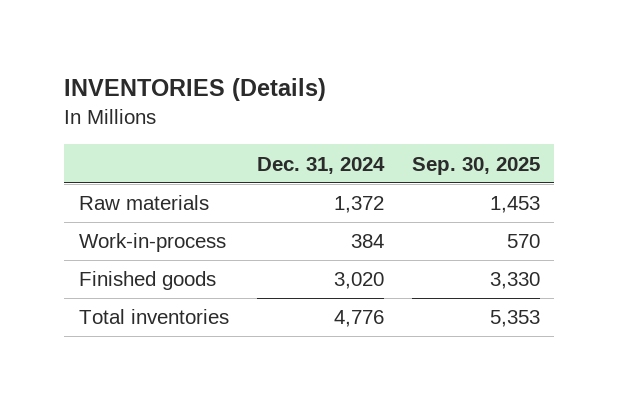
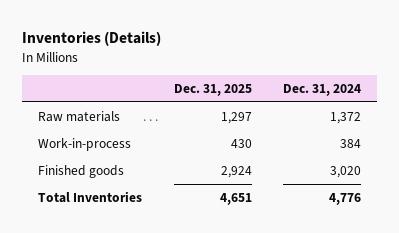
- INVENTORIES (Details)
+ Inventories (Details)
- | Dec. 31, 2024 | Sep. 30, 2025
+ | Dec. 31, 2025 | Dec. 31, 2024
- Total inventories | 4,776 | 5,353
+ Total Inventories | 4,651 | 4,776

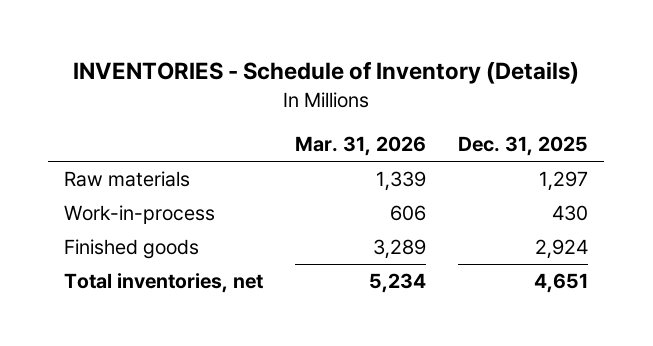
- Inventories (Details)
+ INVENTORIES - Schedule of Inventory (Details)
- | Dec. 31, 2025 | Dec. 31, 2024
+ | Mar. 31, 2026 | Dec. 31, 2025
- Total Inventories | 4,651 | 4,776
+ Total inventories, net | 5,234 | 4,651

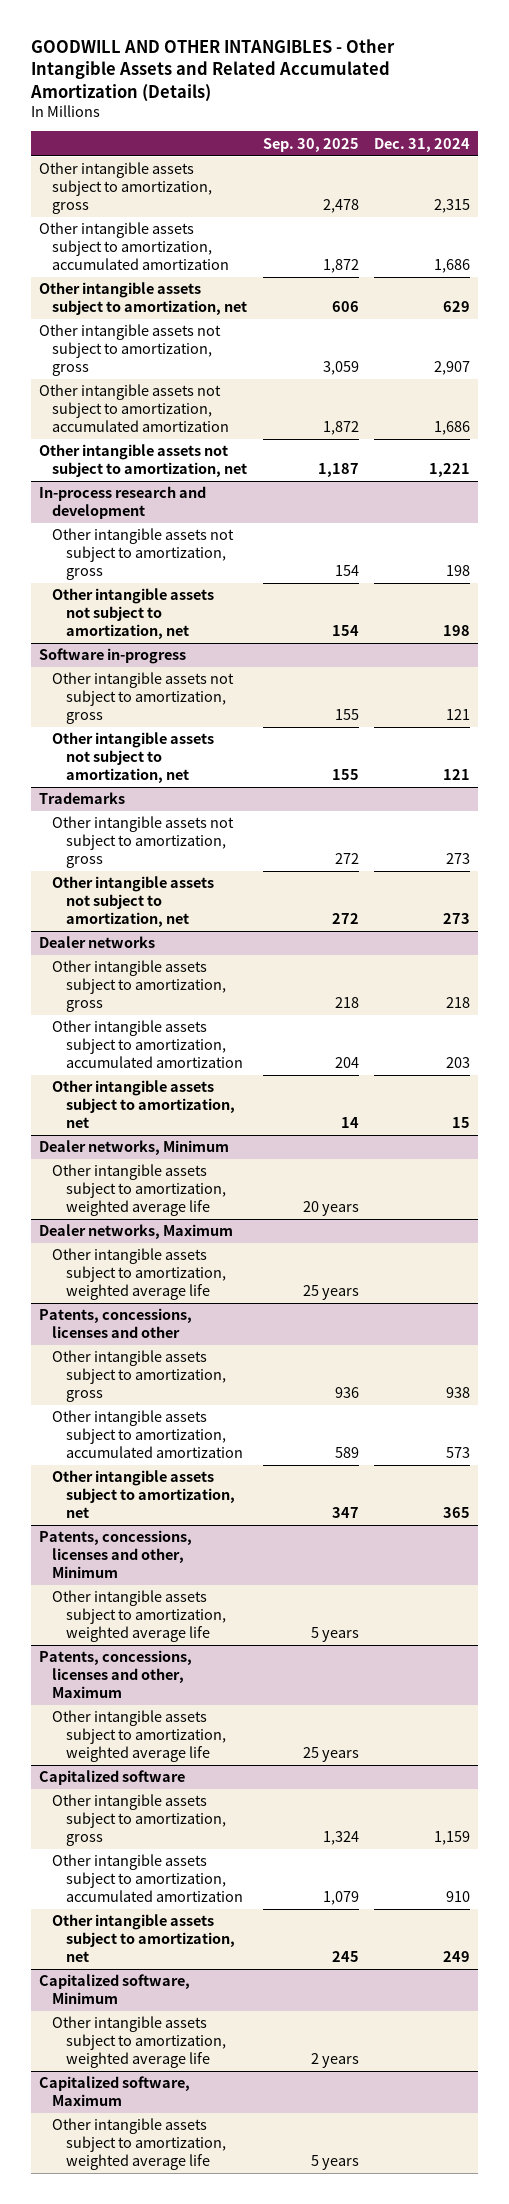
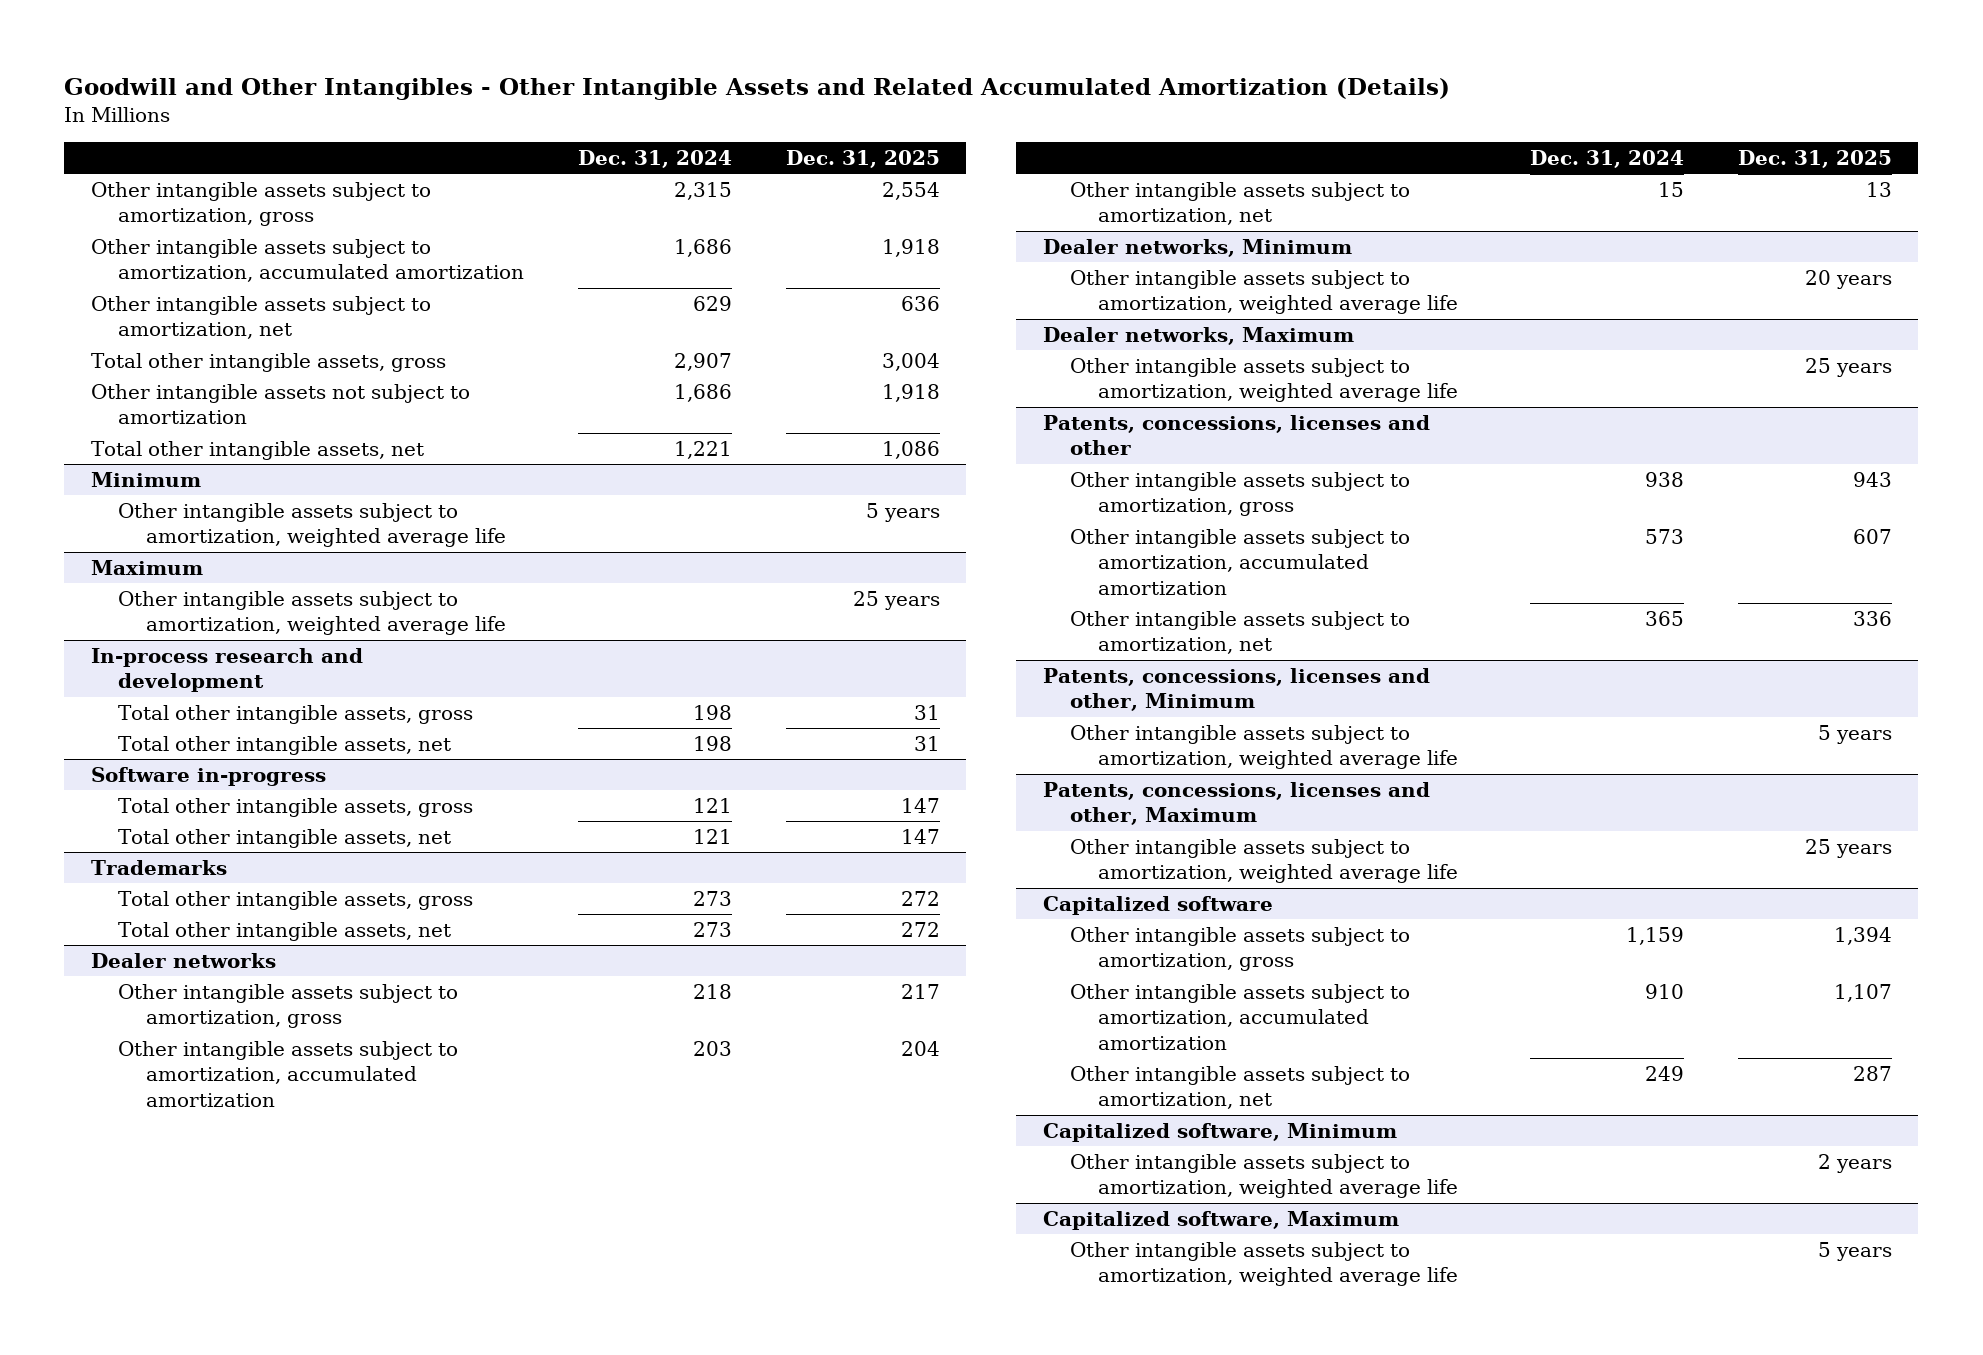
- GOODWILL AND OTHER INTANGIBLES - Other Intangible Assets and Related Accumulated Amortization (Details)
+ Goodwill and Other Intangibles - Other Intangible Assets and Related Accumulated Amortization (Details)
- | Sep. 30, 2025 | Dec. 31, 2024
+ | Dec. 31, 2024 | Dec. 31, 2025
- Other intangible assets not subject to amortization, gross | 3,059 | 2,907
- Other intangible assets not subject to amortization, accumulated amortization | 1,872 | 1,686
- Other intangible assets not subject to amortization, net | 1,187 | 1,221
+ Total other intangible assets, gross | 2,907 | 3,004
+ Other intangible assets not subject to amortization | 1,686 | 1,918
+ Total other intangible assets, net | 1,221 | 1,086
+ Minimum
+ Other intangible assets subject to amortization, weighted average life | | 5 years
+ Maximum
+ Other intangible assets subject to amortization, weighted average life | | 25 years
@ In-process research and development
- Other intangible assets not subject to amortization, gross | 154 | 198
- Other intangible assets not subject to amortization, net | 154 | 198
+ Total other intangible assets, gross | 198 | 31
+ Total other intangible assets, net | 198 | 31
@ Software in-progress
- Other intangible assets not subject to amortization, gross | 155 | 121
- Other intangible assets not subject to amortization, net | 155 | 121
+ Total other intangible assets, gross | 121 | 147
+ Total other intangible assets, net | 121 | 147
@ Trademarks
- Other intangible assets not subject to amortization, gross | 272 | 273
- Other intangible assets not subject to amortization, net | 272 | 273
+ Total other intangible assets, gross | 273 | 272
+ Total other intangible assets, net | 273 | 272

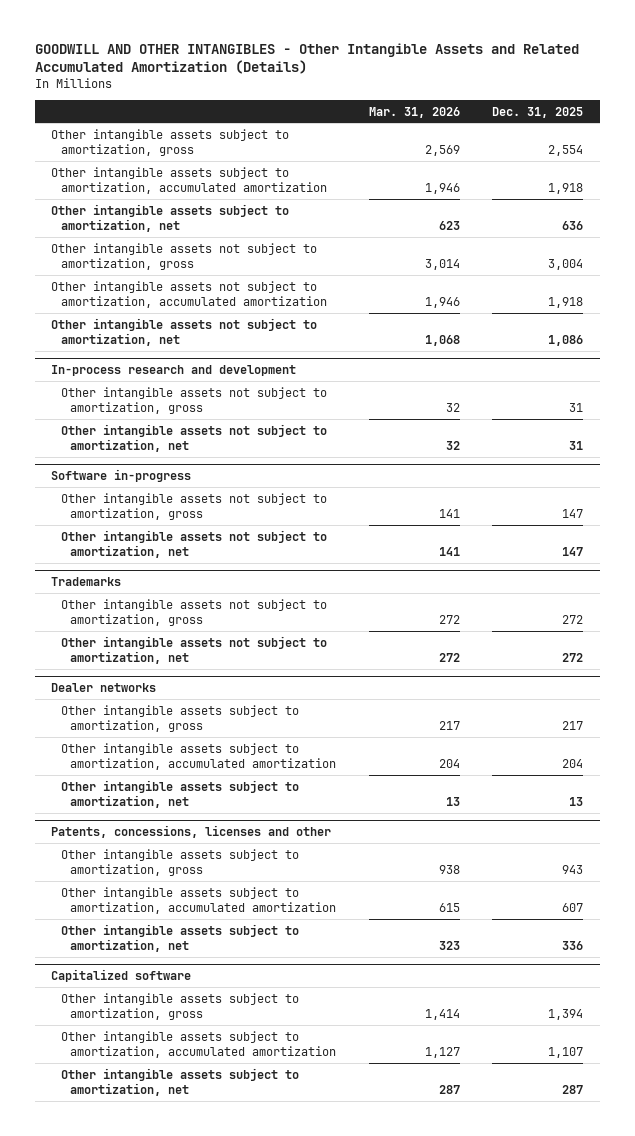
- Goodwill and Other Intangibles - Other Intangible Assets and Related Accumulated Amortization (Details)
+ GOODWILL AND OTHER INTANGIBLES - Other Intangible Assets and Related Accumulated Amortization (Details)
- | Dec. 31, 2024 | Dec. 31, 2025
+ | Mar. 31, 2026 | Dec. 31, 2025
- Total other intangible assets, gross | 2,907 | 3,004
- Other intangible assets not subject to amortization | 1,686 | 1,918
- Total other intangible assets, net | 1,221 | 1,086
- Minimum
- Other intangible assets subject to amortization, weighted average life | | 5 years
- Maximum
- Other intangible assets subject to amortization, weighted average life | | 25 years
+ Other intangible assets not subject to amortization, gross | 3,014 | 3,004
+ Other intangible assets not subject to amortization, accumulated amortization | 1,946 | 1,918
+ Other intangible assets not subject to amortization, net | 1,068 | 1,086
@ In-process research and development
- Total other intangible assets, gross | 198 | 31
- Total other intangible assets, net | 198 | 31
+ Other intangible assets not subject to amortization, gross | 32 | 31
+ Other intangible assets not subject to amortization, net | 32 | 31
@ Software in-progress
- Total other intangible assets, gross | 121 | 147
- Total other intangible assets, net | 121 | 147
+ Other intangible assets not subject to amortization, gross | 141 | 147
+ Other intangible assets not subject to amortization, net | 141 | 147
@ Trademarks
- Total other intangible assets, gross | 273 | 272
- Total other intangible assets, net | 273 | 272
+ Other intangible assets not subject to amortization, gross | 272 | 272
+ Other intangible assets not subject to amortization, net | 272 | 272
- Dealer networks, Minimum
- Other intangible assets subject to amortization, weighted average life | | 20 years
- Dealer networks, Maximum
- Other intangible assets subject to amortization, weighted average life | | 25 years
- Patents, concessions, licenses and other, Minimum
- Other intangible assets subject to amortization, weighted average life | | 5 years
- Patents, concessions, licenses and other, Maximum
- Other intangible assets subject to amortization, weighted average life | | 25 years
- Capitalized software, Minimum
- Other intangible assets subject to amortization, weighted average life | | 2 years
- Capitalized software, Maximum
- Other intangible assets subject to amortization, weighted average life | | 5 years

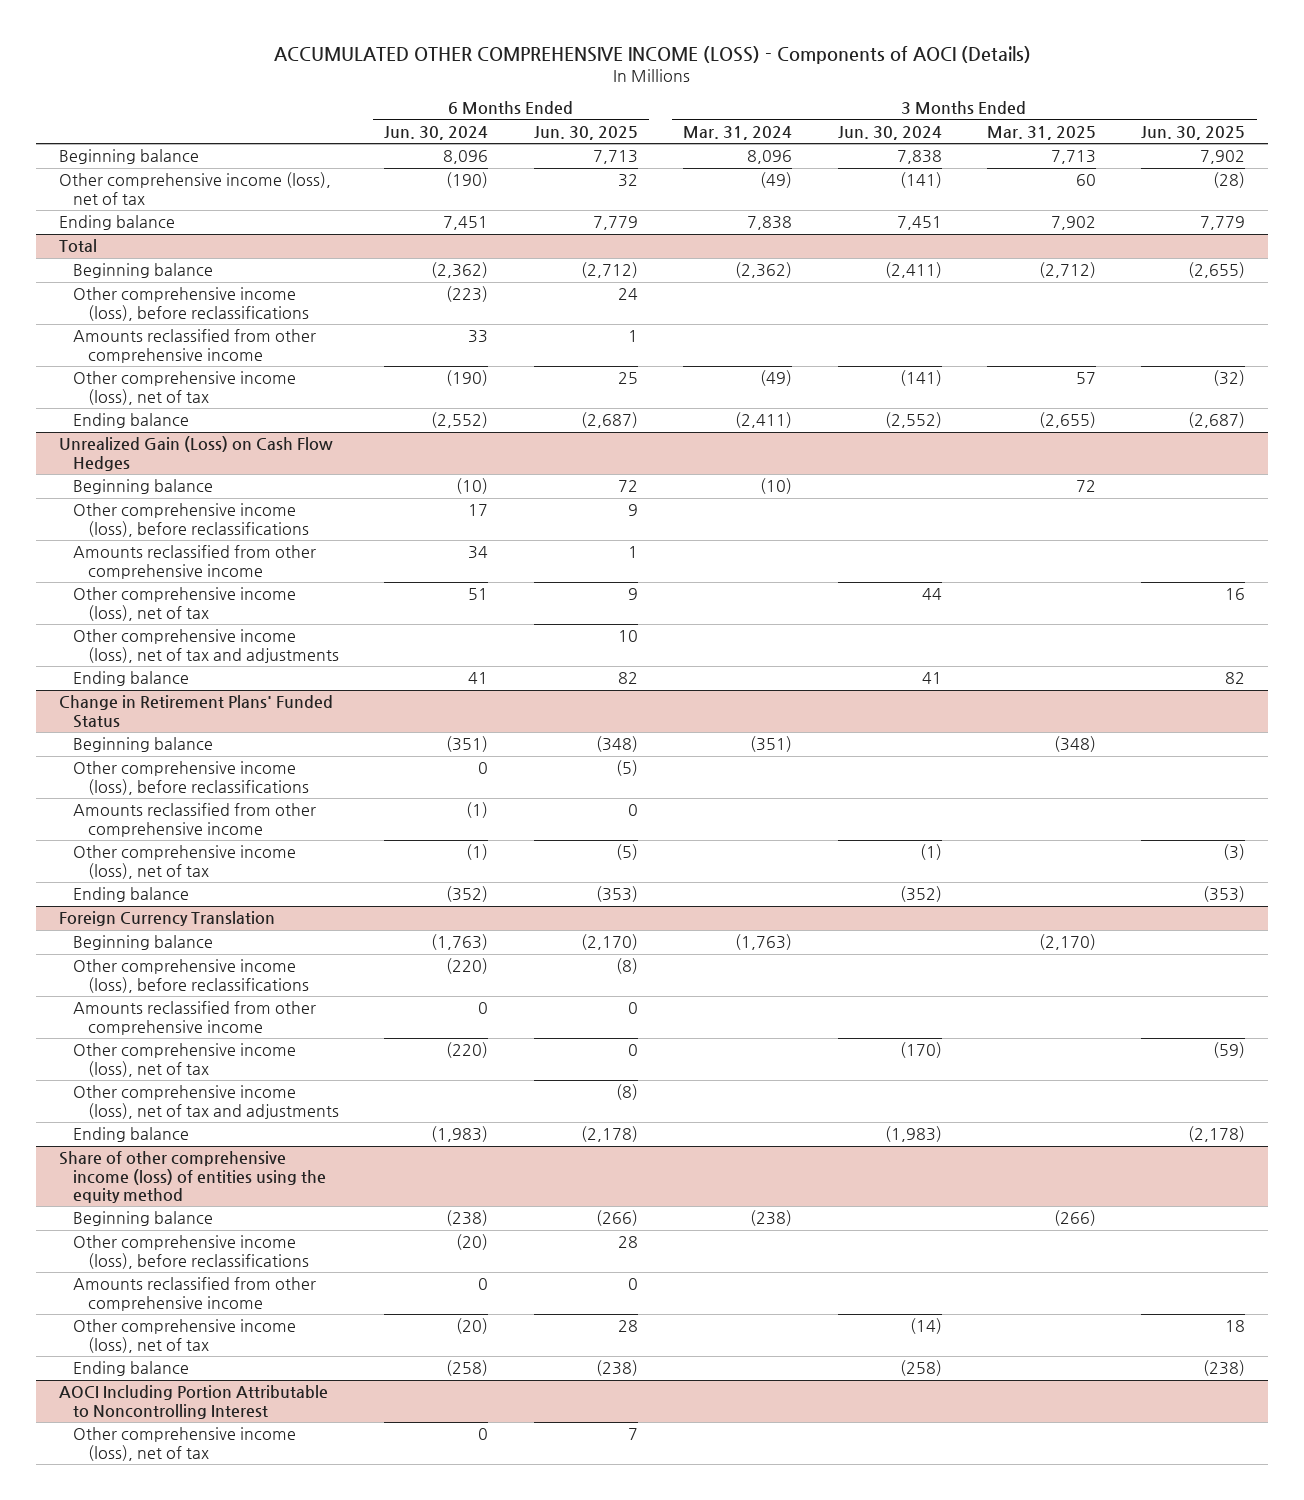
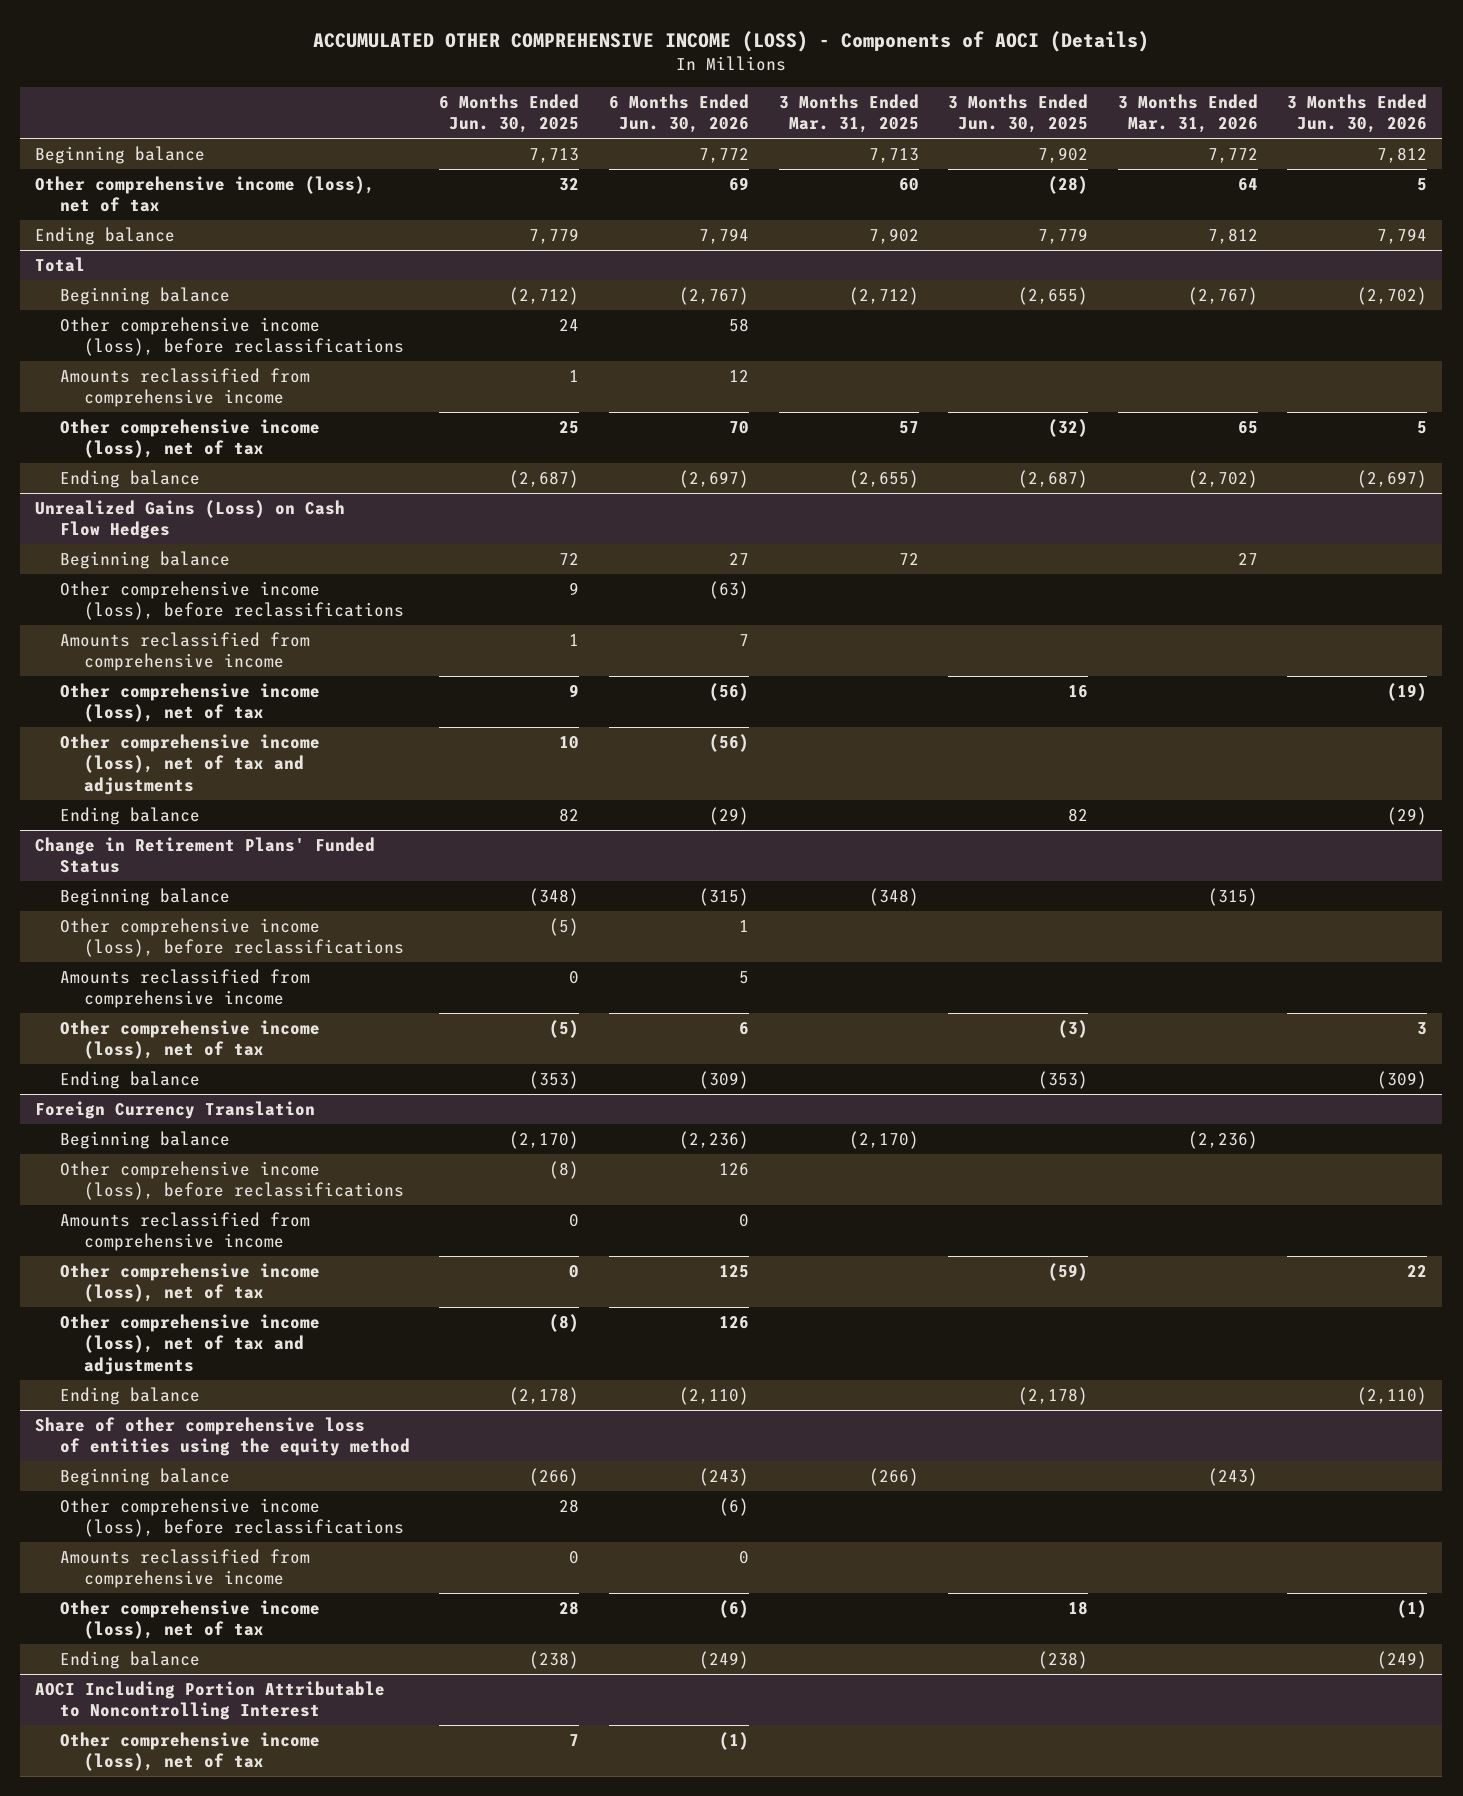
- | 6 Months Ended Jun. 30, 2024 | 6 Months Ended Jun. 30, 2025 | 3 Months Ended Mar. 31, 2024 | 3 Months Ended Jun. 30, 2024 | 3 Months Ended Mar. 31, 2025 | 3 Months Ended Jun. 30, 2025
+ | 6 Months Ended Jun. 30, 2025 | 6 Months Ended Jun. 30, 2026 | 3 Months Ended Mar. 31, 2025 | 3 Months Ended Jun. 30, 2025 | 3 Months Ended Mar. 31, 2026 | 3 Months Ended Jun. 30, 2026
@ Total
- Amounts reclassified from other comprehensive income | 33 | 1 | | | |
+ Amounts reclassified from comprehensive income | 1 | 12 | | | |
- Unrealized Gain (Loss) on Cash Flow Hedges
+ Unrealized Gains (Loss) on Cash Flow Hedges
- Amounts reclassified from other comprehensive income | 34 | 1 | | | |
+ Amounts reclassified from comprehensive income | 1 | 7 | | | |
@ Change in Retirement Plans' Funded Status
- Amounts reclassified from other comprehensive income | (1) | 0 | | | |
+ Amounts reclassified from comprehensive income | 0 | 5 | | | |
@ Foreign Currency Translation
- Amounts reclassified from other comprehensive income | 0 | 0 | | | |
+ Amounts reclassified from comprehensive income | 0 | 0 | | | |
- Share of other comprehensive income (loss) of entities using the equity method
+ Share of other comprehensive loss of entities using the equity method
- Amounts reclassified from other comprehensive income | 0 | 0 | | | |
+ Amounts reclassified from comprehensive income | 0 | 0 | | | |

